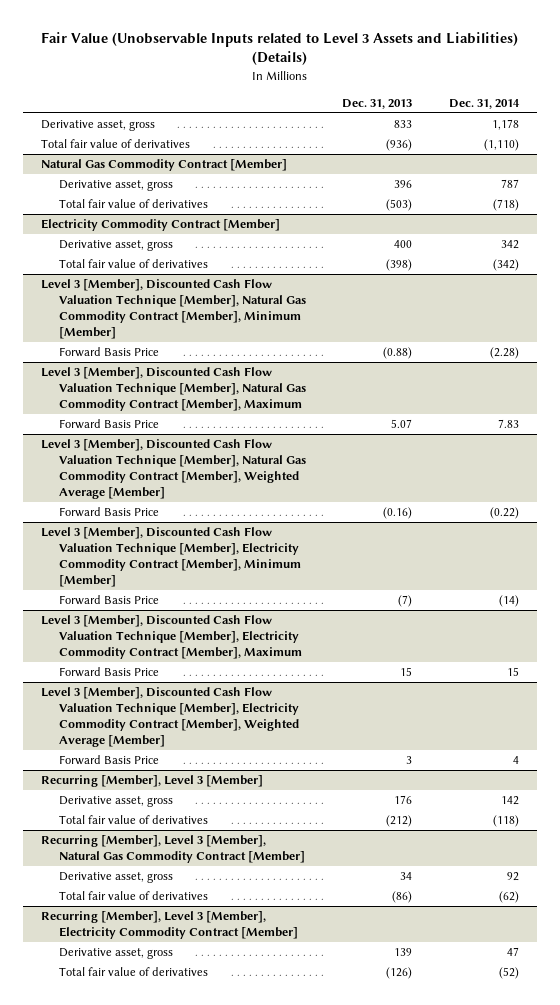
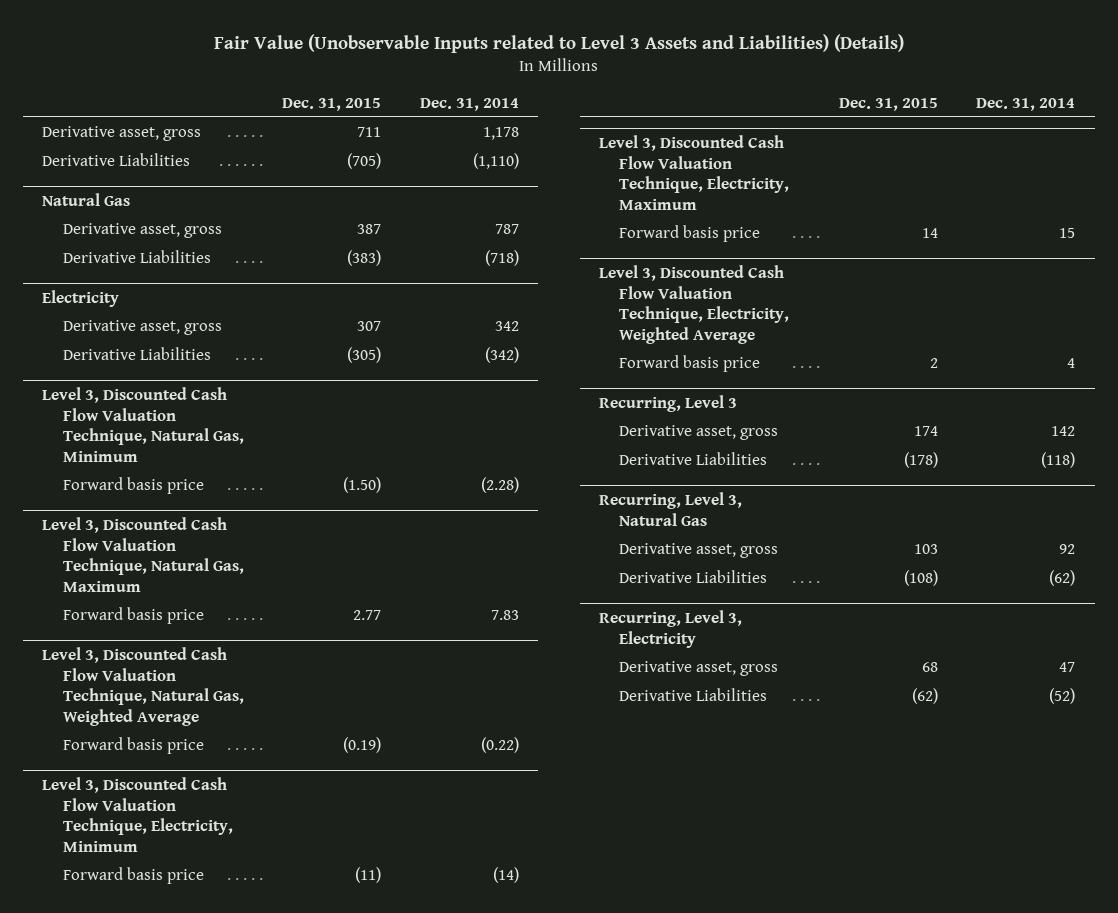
- | Dec. 31, 2013 | Dec. 31, 2014
+ | Dec. 31, 2015 | Dec. 31, 2014
- Total fair value of derivatives | (936) | (1,110)
- Natural Gas Commodity Contract [Member]
+ Derivative Liabilities | (705) | (1,110)
+ Natural Gas
- Total fair value of derivatives | (503) | (718)
- Electricity Commodity Contract [Member]
+ Derivative Liabilities | (383) | (718)
+ Electricity
- Total fair value of derivatives | (398) | (342)
- Level 3 [Member], Discounted Cash Flow Valuation Technique [Member], Natural Gas Commodity Contract [Member], Minimum [Member]
- Forward Basis Price | (0.88) | (2.28)
- Level 3 [Member], Discounted Cash Flow Valuation Technique [Member], Natural Gas Commodity Contract [Member], Maximum
- Forward Basis Price | 5.07 | 7.83
- Level 3 [Member], Discounted Cash Flow Valuation Technique [Member], Natural Gas Commodity Contract [Member], Weighted Average [Member]
- Forward Basis Price | (0.16) | (0.22)
- Level 3 [Member], Discounted Cash Flow Valuation Technique [Member], Electricity Commodity Contract [Member], Minimum [Member]
- Forward Basis Price | (7) | (14)
- Level 3 [Member], Discounted Cash Flow Valuation Technique [Member], Electricity Commodity Contract [Member], Maximum
- Forward Basis Price | 15 | 15
- Level 3 [Member], Discounted Cash Flow Valuation Technique [Member], Electricity Commodity Contract [Member], Weighted Average [Member]
- Forward Basis Price | 3 | 4
- Recurring [Member], Level 3 [Member]
+ Derivative Liabilities | (305) | (342)
+ Level 3, Discounted Cash Flow Valuation Technique, Natural Gas, Minimum
+ Forward basis price | (1.50) | (2.28)
+ Level 3, Discounted Cash Flow Valuation Technique, Natural Gas, Maximum
+ Forward basis price | 2.77 | 7.83
+ Level 3, Discounted Cash Flow Valuation Technique, Natural Gas, Weighted Average
+ Forward basis price | (0.19) | (0.22)
+ Level 3, Discounted Cash Flow Valuation Technique, Electricity, Minimum
+ Forward basis price | (11) | (14)
+ Level 3, Discounted Cash Flow Valuation Technique, Electricity, Maximum
+ Forward basis price | 14 | 15
+ Level 3, Discounted Cash Flow Valuation Technique, Electricity, Weighted Average
+ Forward basis price | 2 | 4
+ Recurring, Level 3
- Total fair value of derivatives | (212) | (118)
- Recurring [Member], Level 3 [Member], Natural Gas Commodity Contract [Member]
+ Derivative Liabilities | (178) | (118)
+ Recurring, Level 3, Natural Gas
- Total fair value of derivatives | (86) | (62)
- Recurring [Member], Level 3 [Member], Electricity Commodity Contract [Member]
+ Derivative Liabilities | (108) | (62)
+ Recurring, Level 3, Electricity
- Total fair value of derivatives | (126) | (52)
+ Derivative Liabilities | (62) | (52)

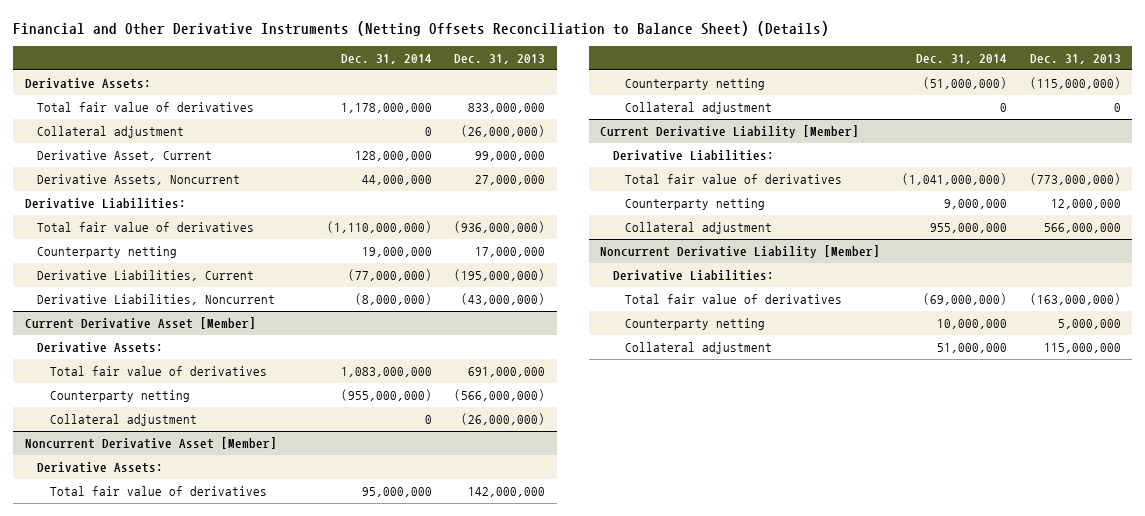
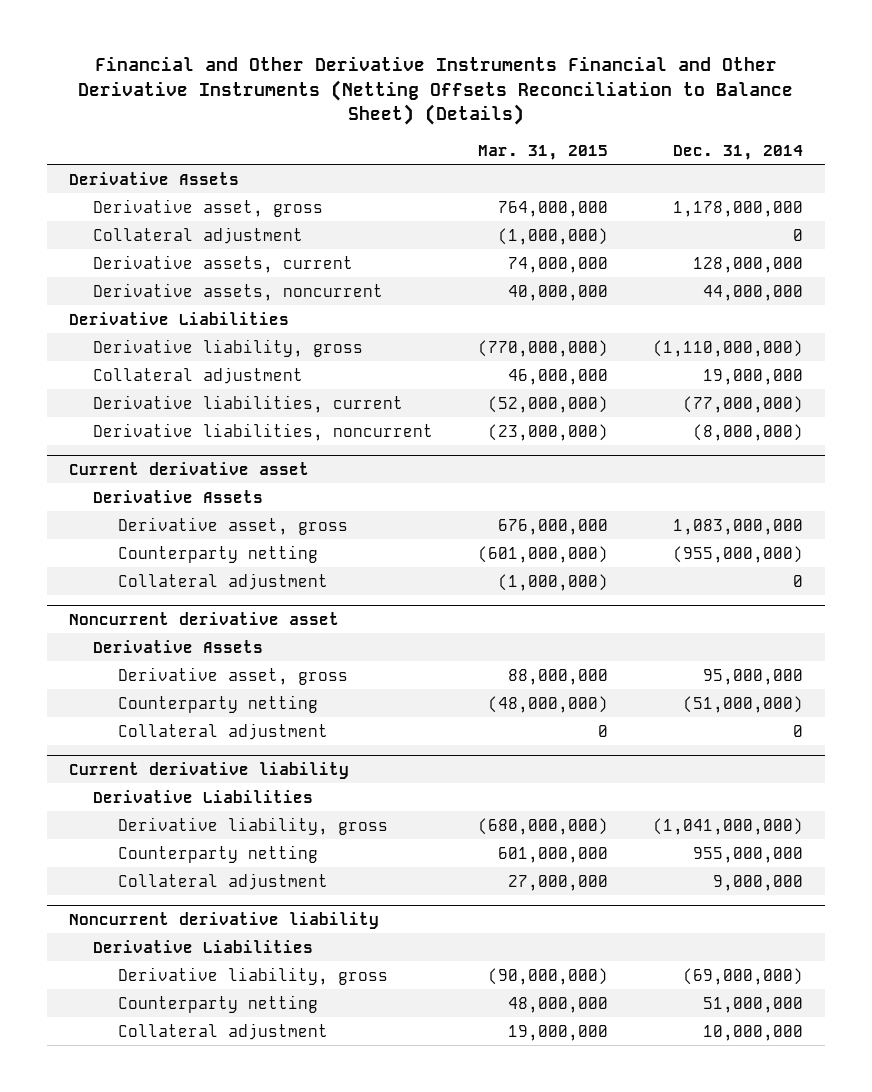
- Financial and Other Derivative Instruments (Netting Offsets Reconciliation to Balance Sheet) (Details)
+ Financial and Other Derivative Instruments Financial and Other Derivative Instruments (Netting Offsets Reconciliation to Balance Sheet) (Details)
- | Dec. 31, 2014 | Dec. 31, 2013
+ | Mar. 31, 2015 | Dec. 31, 2014
- Derivative Assets:
- Total fair value of derivatives | 1,178,000,000 | 833,000,000
+ Derivative Assets
+ Derivative asset, gross | 764,000,000 | 1,178,000,000
- Derivative Asset, Current | 128,000,000 | 99,000,000
- Derivative Assets, Noncurrent | 44,000,000 | 27,000,000
- Derivative Liabilities:
- Total fair value of derivatives | (1,110,000,000) | (936,000,000)
- Counterparty netting | 19,000,000 | 17,000,000
- Derivative Liabilities, Current | (77,000,000) | (195,000,000)
- Derivative Liabilities, Noncurrent | (8,000,000) | (43,000,000)
- Current Derivative Asset [Member]
- Derivative Assets:
- Total fair value of derivatives | 1,083,000,000 | 691,000,000
+ Derivative assets, current | 74,000,000 | 128,000,000
+ Derivative assets, noncurrent | 40,000,000 | 44,000,000
+ Derivative Liabilities
+ Derivative liability, gross | (770,000,000) | (1,110,000,000)
+ Collateral adjustment | 46,000,000 | 19,000,000
+ Derivative liabilities, current | (52,000,000) | (77,000,000)
+ Derivative liabilities, noncurrent | (23,000,000) | (8,000,000)
+ Current derivative asset
+ Derivative Assets
+ Derivative asset, gross | 676,000,000 | 1,083,000,000
- Noncurrent Derivative Asset [Member]
- Derivative Assets:
- Total fair value of derivatives | 95,000,000 | 142,000,000
+ Noncurrent derivative asset
+ Derivative Assets
+ Derivative asset, gross | 88,000,000 | 95,000,000
- Current Derivative Liability [Member]
- Derivative Liabilities:
- Total fair value of derivatives | (1,041,000,000) | (773,000,000)
- Counterparty netting | 9,000,000 | 12,000,000
- Collateral adjustment | 955,000,000 | 566,000,000
- Noncurrent Derivative Liability [Member]
- Derivative Liabilities:
- Total fair value of derivatives | (69,000,000) | (163,000,000)
- Counterparty netting | 10,000,000 | 5,000,000
- Collateral adjustment | 51,000,000 | 115,000,000
+ Current derivative liability
+ Derivative Liabilities
+ Derivative liability, gross | (680,000,000) | (1,041,000,000)
+ Counterparty netting | 601,000,000 | 955,000,000
+ Collateral adjustment | 27,000,000 | 9,000,000
+ Noncurrent derivative liability
+ Derivative Liabilities
+ Derivative liability, gross | (90,000,000) | (69,000,000)
+ Counterparty netting | 48,000,000 | 51,000,000
+ Collateral adjustment | 19,000,000 | 10,000,000

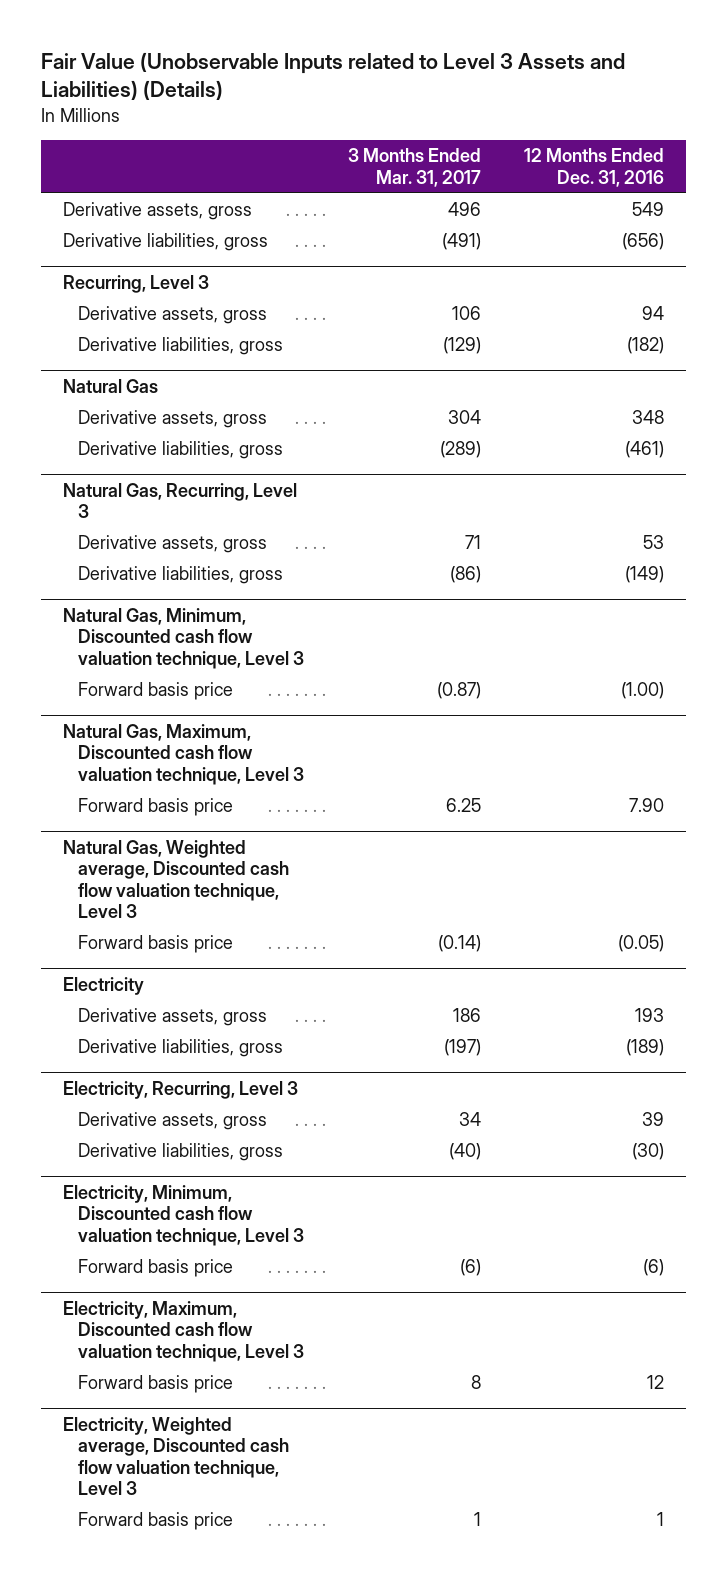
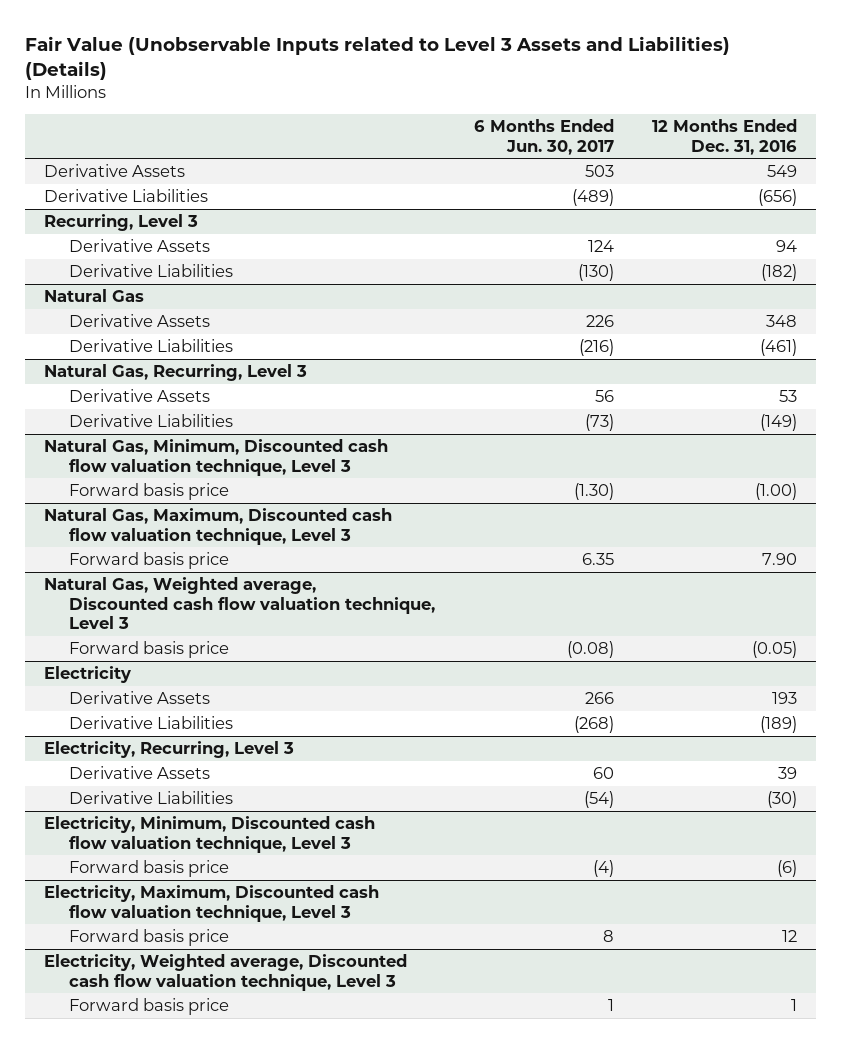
- | 3 Months Ended Mar. 31, 2017 | 12 Months Ended Dec. 31, 2016
+ | 6 Months Ended Jun. 30, 2017 | 12 Months Ended Dec. 31, 2016
- Derivative assets, gross | 496 | 549
- Derivative liabilities, gross | (491) | (656)
+ Derivative Assets | 503 | 549
+ Derivative Liabilities | (489) | (656)
@ Recurring, Level 3
- Derivative assets, gross | 106 | 94
- Derivative liabilities, gross | (129) | (182)
+ Derivative Assets | 124 | 94
+ Derivative Liabilities | (130) | (182)
@ Natural Gas
- Derivative assets, gross | 304 | 348
- Derivative liabilities, gross | (289) | (461)
+ Derivative Assets | 226 | 348
+ Derivative Liabilities | (216) | (461)
@ Natural Gas, Recurring, Level 3
- Derivative assets, gross | 71 | 53
- Derivative liabilities, gross | (86) | (149)
+ Derivative Assets | 56 | 53
+ Derivative Liabilities | (73) | (149)
@ Electricity
- Derivative assets, gross | 186 | 193
- Derivative liabilities, gross | (197) | (189)
+ Derivative Assets | 266 | 193
+ Derivative Liabilities | (268) | (189)
@ Electricity, Recurring, Level 3
- Derivative assets, gross | 34 | 39
- Derivative liabilities, gross | (40) | (30)
+ Derivative Assets | 60 | 39
+ Derivative Liabilities | (54) | (30)

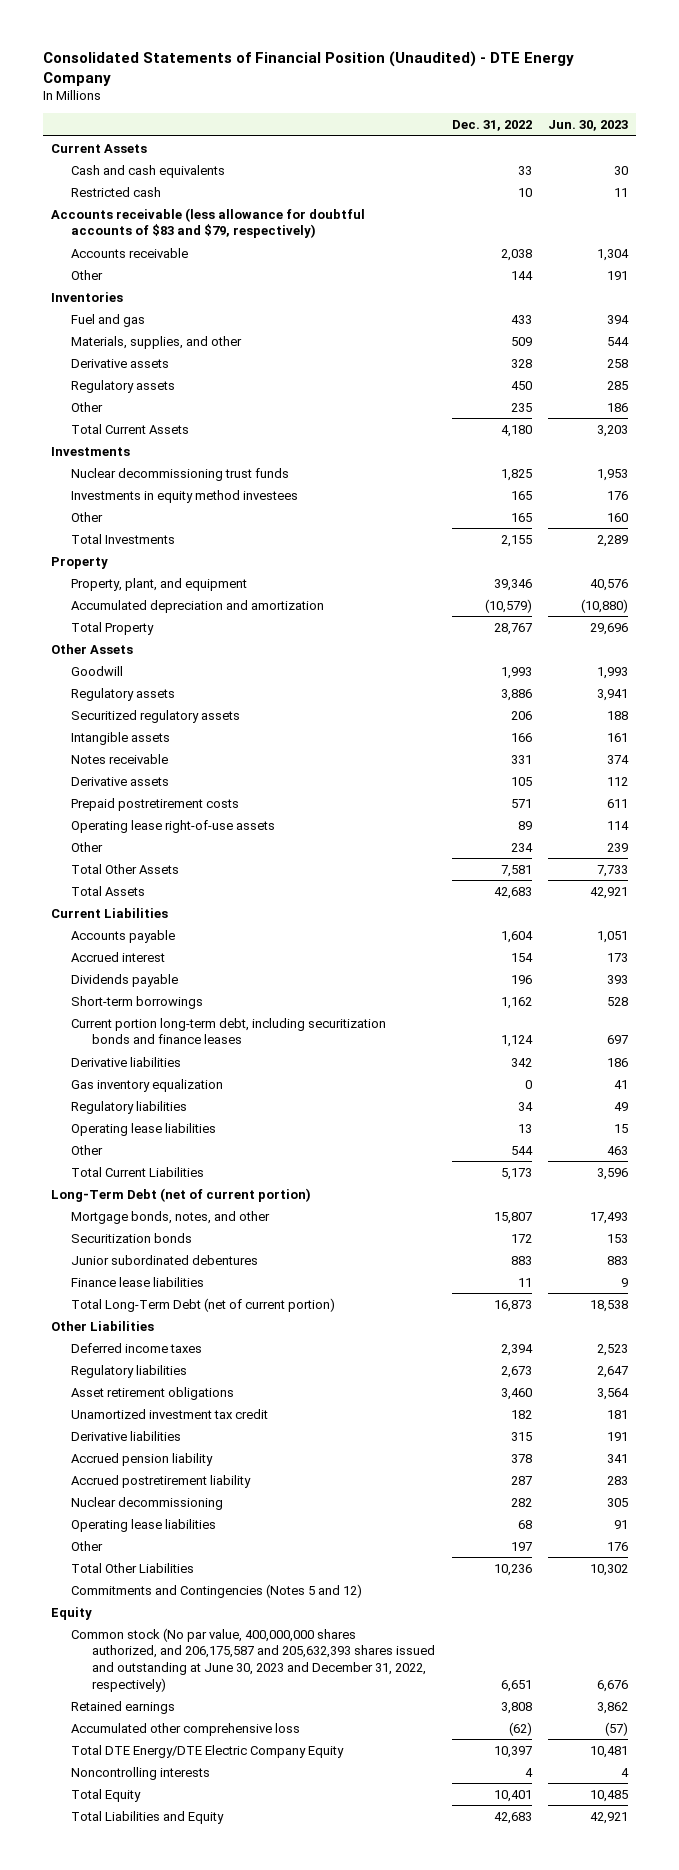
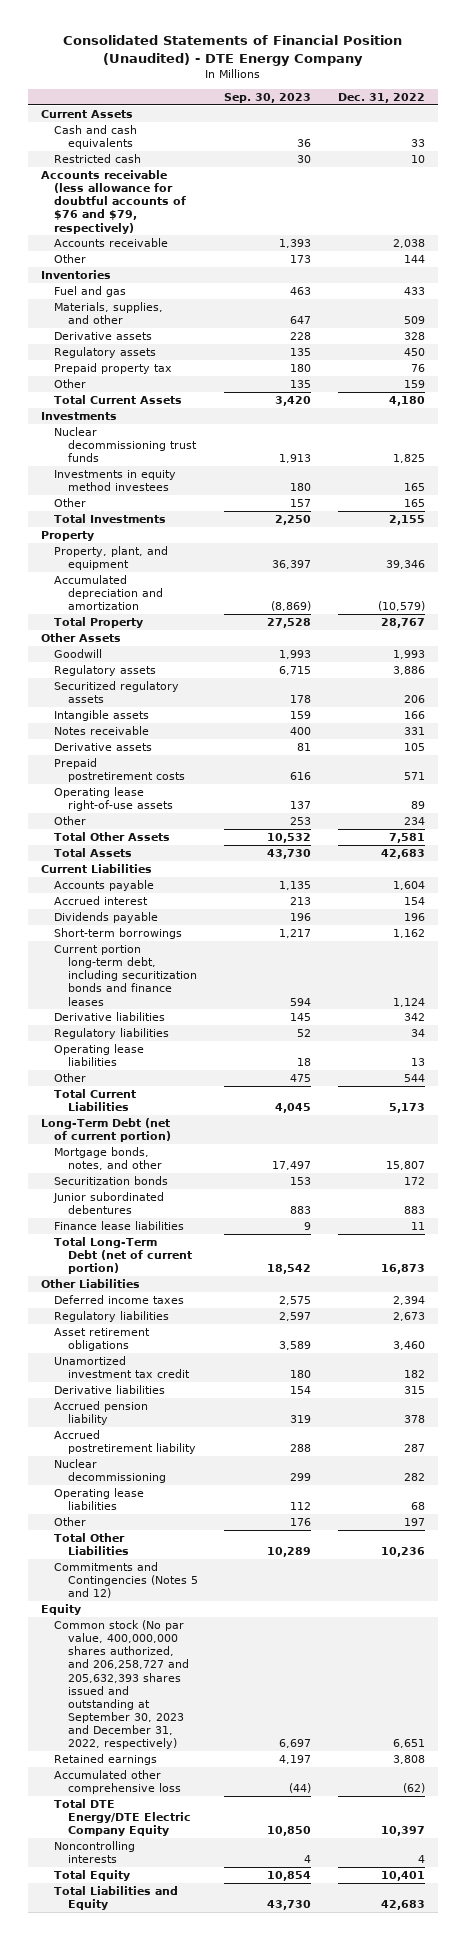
- | Dec. 31, 2022 | Jun. 30, 2023
+ | Sep. 30, 2023 | Dec. 31, 2022
- Accounts receivable (less allowance for doubtful accounts of $83 and $79, respectively)
+ Accounts receivable (less allowance for doubtful accounts of $76 and $79, respectively)
- Other | 235 | 186
+ Prepaid property tax | 180 | 76
+ Other | 135 | 159
- Gas inventory equalization | 0 | 41
- Common stock (No par value, 400,000,000 shares authorized, and 206,175,587 and 205,632,393 shares issued and outstanding at June 30, 2023 and December 31, 2022, respectively) | 6,651 | 6,676
+ Common stock (No par value, 400,000,000 shares authorized, and 206,258,727 and 205,632,393 shares issued and outstanding at September 30, 2023 and December 31, 2022, respectively) | 6,697 | 6,651

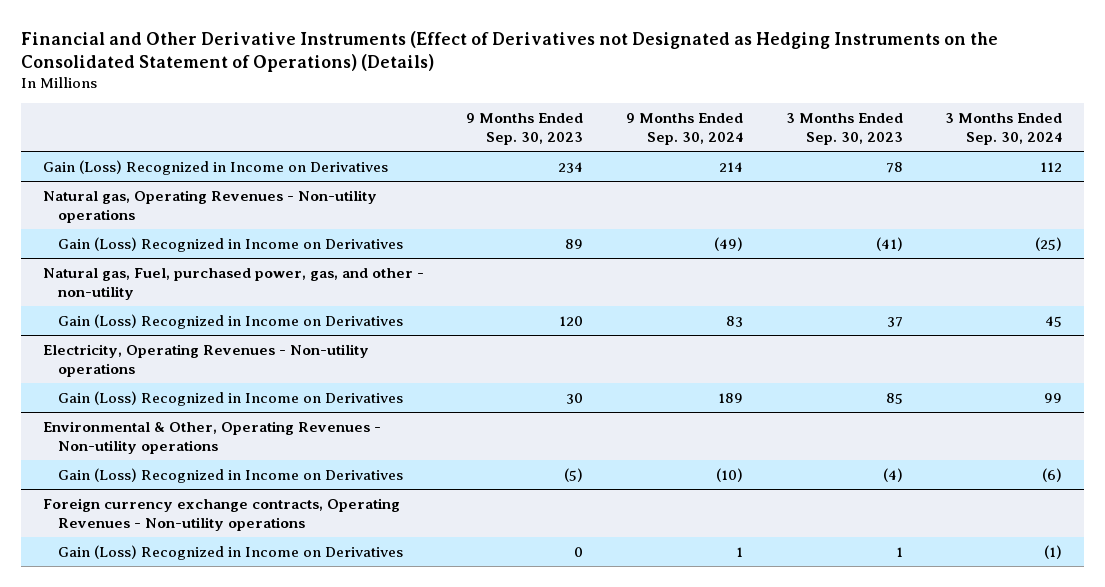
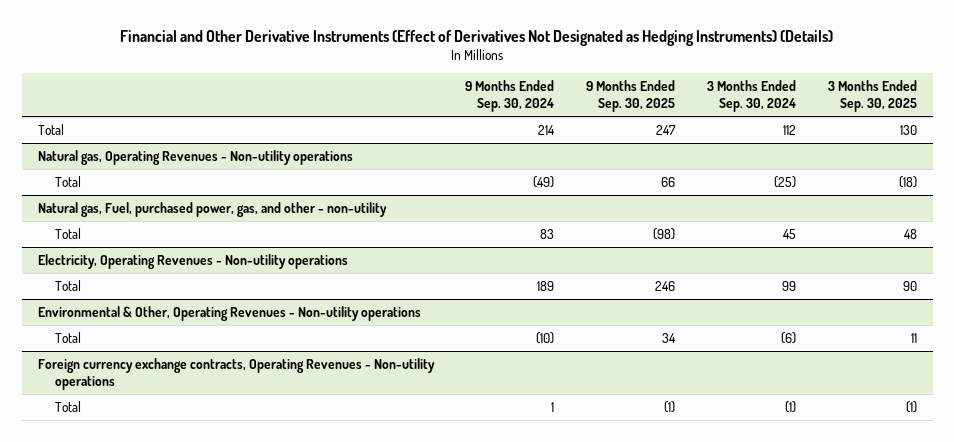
- Financial and Other Derivative Instruments (Effect of Derivatives not Designated as Hedging Instruments on the Consolidated Statement of Operations) (Details)
+ Financial and Other Derivative Instruments (Effect of Derivatives Not Designated as Hedging Instruments) (Details)
- | 9 Months Ended Sep. 30, 2023 | 9 Months Ended Sep. 30, 2024 | 3 Months Ended Sep. 30, 2023 | 3 Months Ended Sep. 30, 2024
+ | 9 Months Ended Sep. 30, 2024 | 9 Months Ended Sep. 30, 2025 | 3 Months Ended Sep. 30, 2024 | 3 Months Ended Sep. 30, 2025
- Gain (Loss) Recognized in Income on Derivatives | 234 | 214 | 78 | 112
+ Total | 214 | 247 | 112 | 130
@ Natural gas, Operating Revenues - Non-utility operations
- Gain (Loss) Recognized in Income on Derivatives | 89 | (49) | (41) | (25)
+ Total | (49) | 66 | (25) | (18)
@ Natural gas, Fuel, purchased power, gas, and other - non-utility
- Gain (Loss) Recognized in Income on Derivatives | 120 | 83 | 37 | 45
+ Total | 83 | (98) | 45 | 48
@ Electricity, Operating Revenues - Non-utility operations
- Gain (Loss) Recognized in Income on Derivatives | 30 | 189 | 85 | 99
+ Total | 189 | 246 | 99 | 90
@ Environmental & Other, Operating Revenues - Non-utility operations
- Gain (Loss) Recognized in Income on Derivatives | (5) | (10) | (4) | (6)
+ Total | (10) | 34 | (6) | 11
@ Foreign currency exchange contracts, Operating Revenues - Non-utility operations
- Gain (Loss) Recognized in Income on Derivatives | 0 | 1 | 1 | (1)
+ Total | 1 | (1) | (1) | (1)

